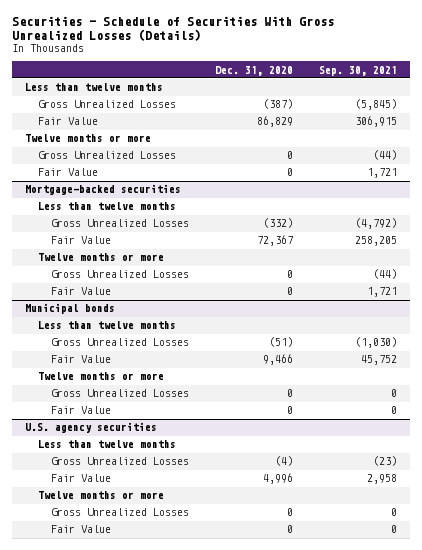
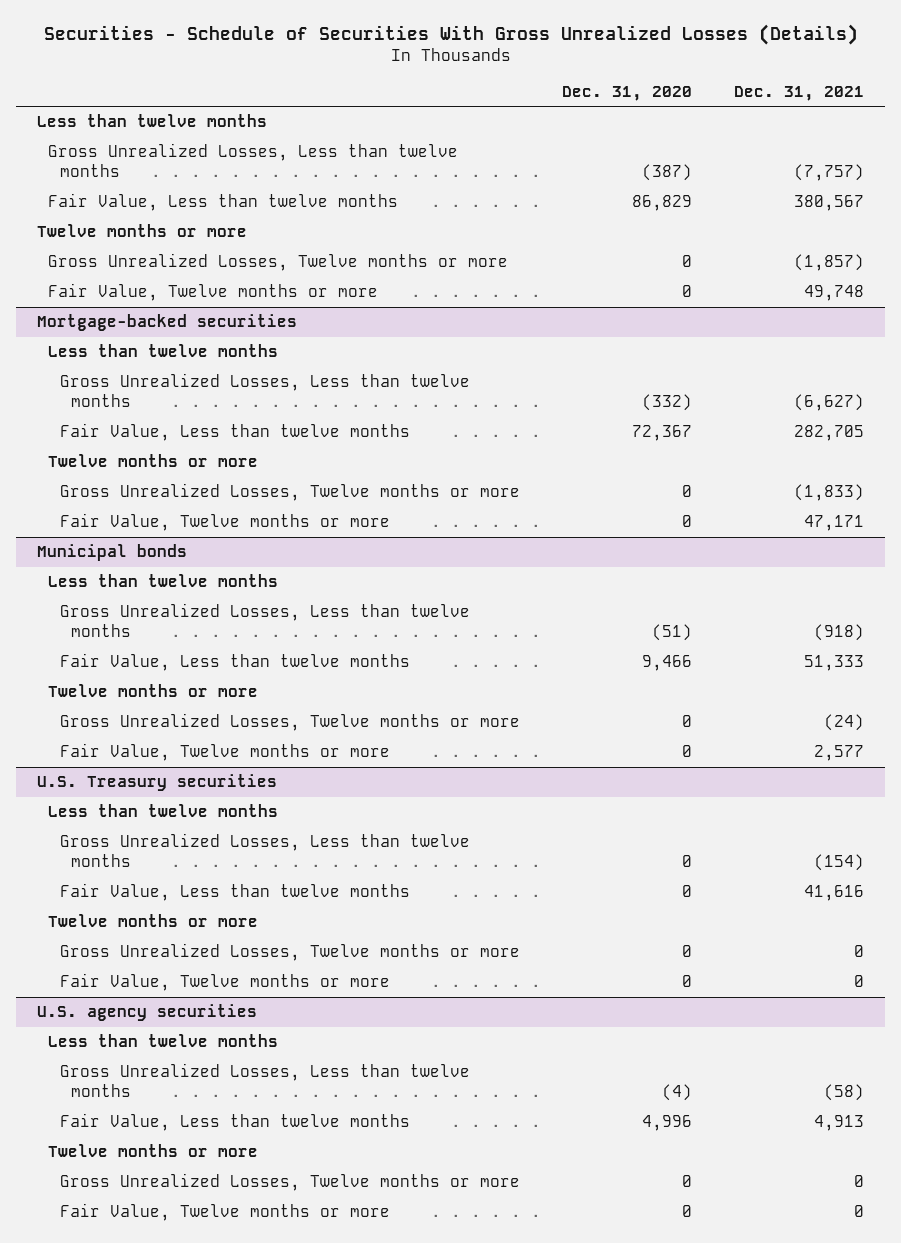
- | Dec. 31, 2020 | Sep. 30, 2021
+ | Dec. 31, 2020 | Dec. 31, 2021
- Gross Unrealized Losses | (387) | (5,845)
- Fair Value | 86,829 | 306,915
+ Gross Unrealized Losses, Less than twelve months | (387) | (7,757)
+ Fair Value, Less than twelve months | 86,829 | 380,567
- Gross Unrealized Losses | 0 | (44)
- Fair Value | 0 | 1,721
+ Gross Unrealized Losses, Twelve months or more | 0 | (1,857)
+ Fair Value, Twelve months or more | 0 | 49,748
@ Mortgage-backed securities
- Gross Unrealized Losses | (332) | (4,792)
- Fair Value | 72,367 | 258,205
+ Gross Unrealized Losses, Less than twelve months | (332) | (6,627)
+ Fair Value, Less than twelve months | 72,367 | 282,705
- Gross Unrealized Losses | 0 | (44)
- Fair Value | 0 | 1,721
+ Gross Unrealized Losses, Twelve months or more | 0 | (1,833)
+ Fair Value, Twelve months or more | 0 | 47,171
@ Municipal bonds
- Gross Unrealized Losses | (51) | (1,030)
- Fair Value | 9,466 | 45,752
+ Gross Unrealized Losses, Less than twelve months | (51) | (918)
+ Fair Value, Less than twelve months | 9,466 | 51,333
- Gross Unrealized Losses | 0 | 0
- Fair Value | 0 | 0
+ Gross Unrealized Losses, Twelve months or more | 0 | (24)
+ Fair Value, Twelve months or more | 0 | 2,577
+ U.S. Treasury securities
+ Less than twelve months
+ Gross Unrealized Losses, Less than twelve months | 0 | (154)
+ Fair Value, Less than twelve months | 0 | 41,616
+ Twelve months or more
+ Gross Unrealized Losses, Twelve months or more | 0 | 0
+ Fair Value, Twelve months or more | 0 | 0
@ U.S. agency securities
- Gross Unrealized Losses | (4) | (23)
- Fair Value | 4,996 | 2,958
+ Gross Unrealized Losses, Less than twelve months | (4) | (58)
+ Fair Value, Less than twelve months | 4,996 | 4,913
- Gross Unrealized Losses | 0 | 0
- Fair Value | 0 | 0
+ Gross Unrealized Losses, Twelve months or more | 0 | 0
+ Fair Value, Twelve months or more | 0 | 0

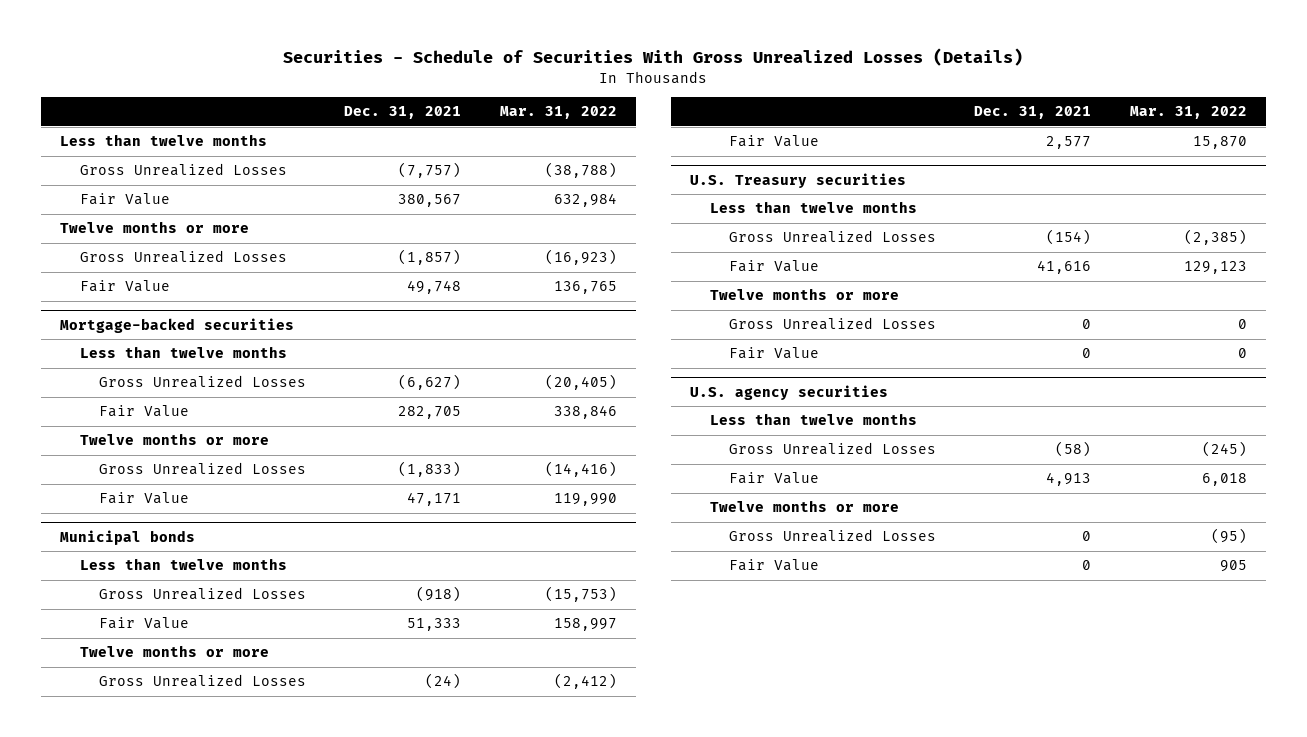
- | Dec. 31, 2020 | Dec. 31, 2021
+ | Dec. 31, 2021 | Mar. 31, 2022
- Gross Unrealized Losses, Less than twelve months | (387) | (7,757)
- Fair Value, Less than twelve months | 86,829 | 380,567
+ Gross Unrealized Losses | (7,757) | (38,788)
+ Fair Value | 380,567 | 632,984
- Gross Unrealized Losses, Twelve months or more | 0 | (1,857)
- Fair Value, Twelve months or more | 0 | 49,748
+ Gross Unrealized Losses | (1,857) | (16,923)
+ Fair Value | 49,748 | 136,765
@ Mortgage-backed securities
- Gross Unrealized Losses, Less than twelve months | (332) | (6,627)
- Fair Value, Less than twelve months | 72,367 | 282,705
+ Gross Unrealized Losses | (6,627) | (20,405)
+ Fair Value | 282,705 | 338,846
- Gross Unrealized Losses, Twelve months or more | 0 | (1,833)
- Fair Value, Twelve months or more | 0 | 47,171
+ Gross Unrealized Losses | (1,833) | (14,416)
+ Fair Value | 47,171 | 119,990
@ Municipal bonds
- Gross Unrealized Losses, Less than twelve months | (51) | (918)
- Fair Value, Less than twelve months | 9,466 | 51,333
+ Gross Unrealized Losses | (918) | (15,753)
+ Fair Value | 51,333 | 158,997
- Gross Unrealized Losses, Twelve months or more | 0 | (24)
- Fair Value, Twelve months or more | 0 | 2,577
+ Gross Unrealized Losses | (24) | (2,412)
+ Fair Value | 2,577 | 15,870
@ U.S. Treasury securities
- Gross Unrealized Losses, Less than twelve months | 0 | (154)
- Fair Value, Less than twelve months | 0 | 41,616
+ Gross Unrealized Losses | (154) | (2,385)
+ Fair Value | 41,616 | 129,123
- Gross Unrealized Losses, Twelve months or more | 0 | 0
- Fair Value, Twelve months or more | 0 | 0
+ Gross Unrealized Losses | 0 | 0
+ Fair Value | 0 | 0
@ U.S. agency securities
- Gross Unrealized Losses, Less than twelve months | (4) | (58)
- Fair Value, Less than twelve months | 4,996 | 4,913
+ Gross Unrealized Losses | (58) | (245)
+ Fair Value | 4,913 | 6,018
- Gross Unrealized Losses, Twelve months or more | 0 | 0
- Fair Value, Twelve months or more | 0 | 0
+ Gross Unrealized Losses | 0 | (95)
+ Fair Value | 0 | 905

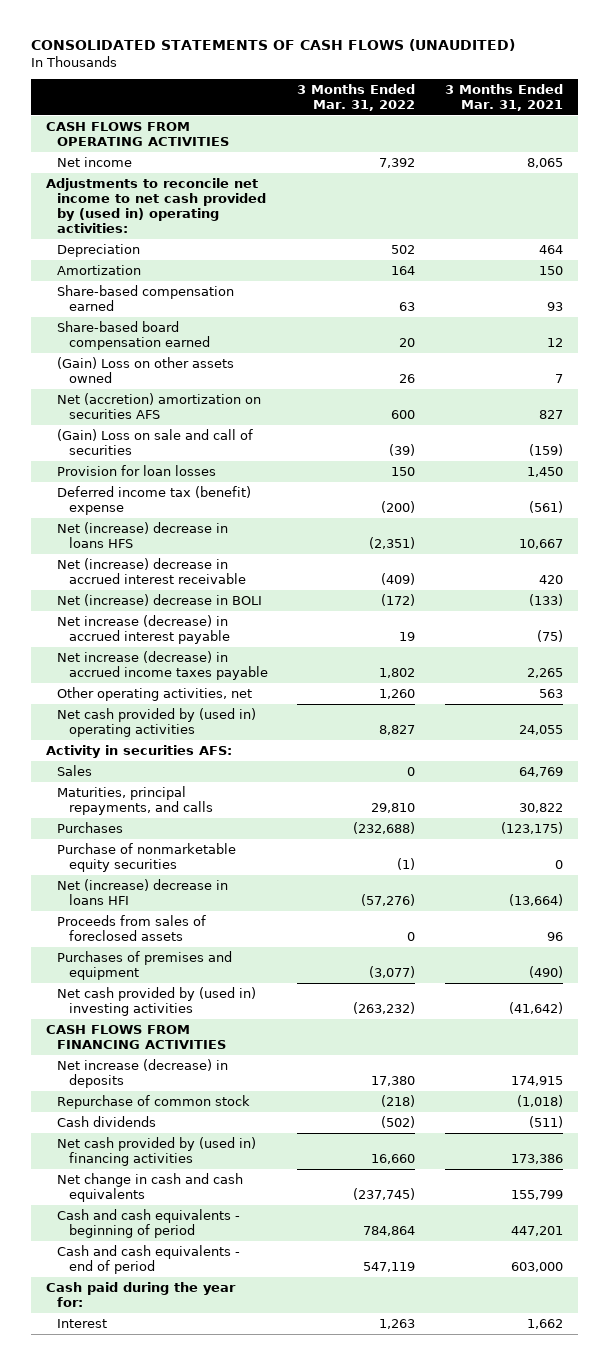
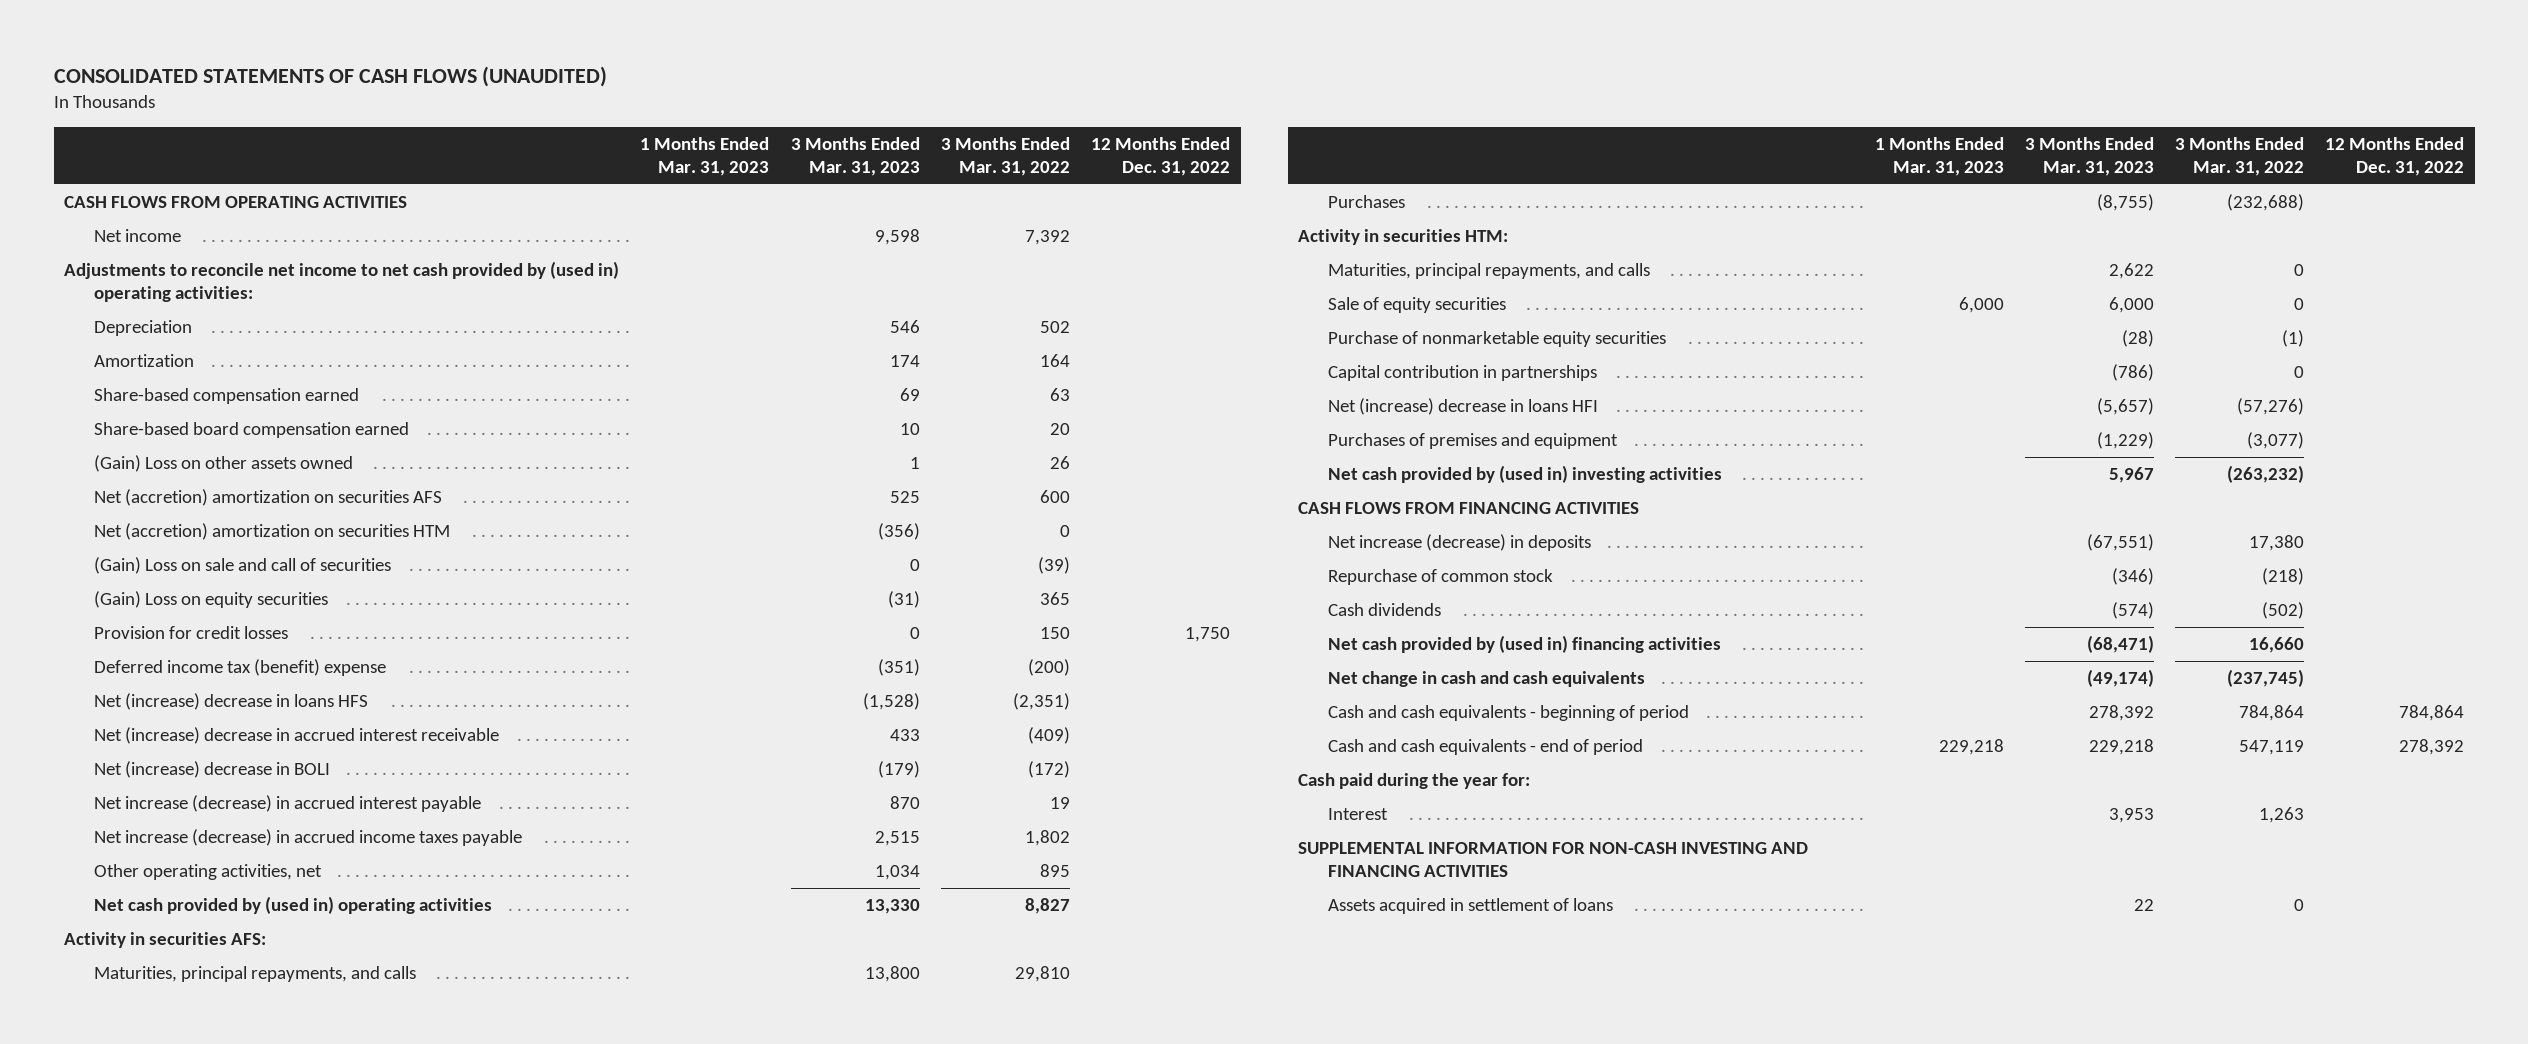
- | 3 Months Ended Mar. 31, 2022 | 3 Months Ended Mar. 31, 2021
+ | 1 Months Ended Mar. 31, 2023 | 3 Months Ended Mar. 31, 2023 | 3 Months Ended Mar. 31, 2022 | 12 Months Ended Dec. 31, 2022
+ Net (accretion) amortization on securities HTM | | (356) | 0 |
- Provision for loan losses | 150 | 1,450
+ (Gain) Loss on equity securities | | (31) | 365 |
+ Provision for credit losses | | 0 | 150 | 1,750
- Other operating activities, net | 1,260 | 563
+ Other operating activities, net | | 1,034 | 895 |
- Sales | 0 | 64,769
+ Activity in securities HTM:
+ Maturities, principal repayments, and calls | | 2,622 | 0 |
+ Sale of equity securities | 6,000 | 6,000 | 0 |
+ Capital contribution in partnerships | | (786) | 0 |
- Proceeds from sales of foreclosed assets | 0 | 96
+ SUPPLEMENTAL INFORMATION FOR NON-CASH INVESTING AND FINANCING ACTIVITIES
+ Assets acquired in settlement of loans | | 22 | 0 |

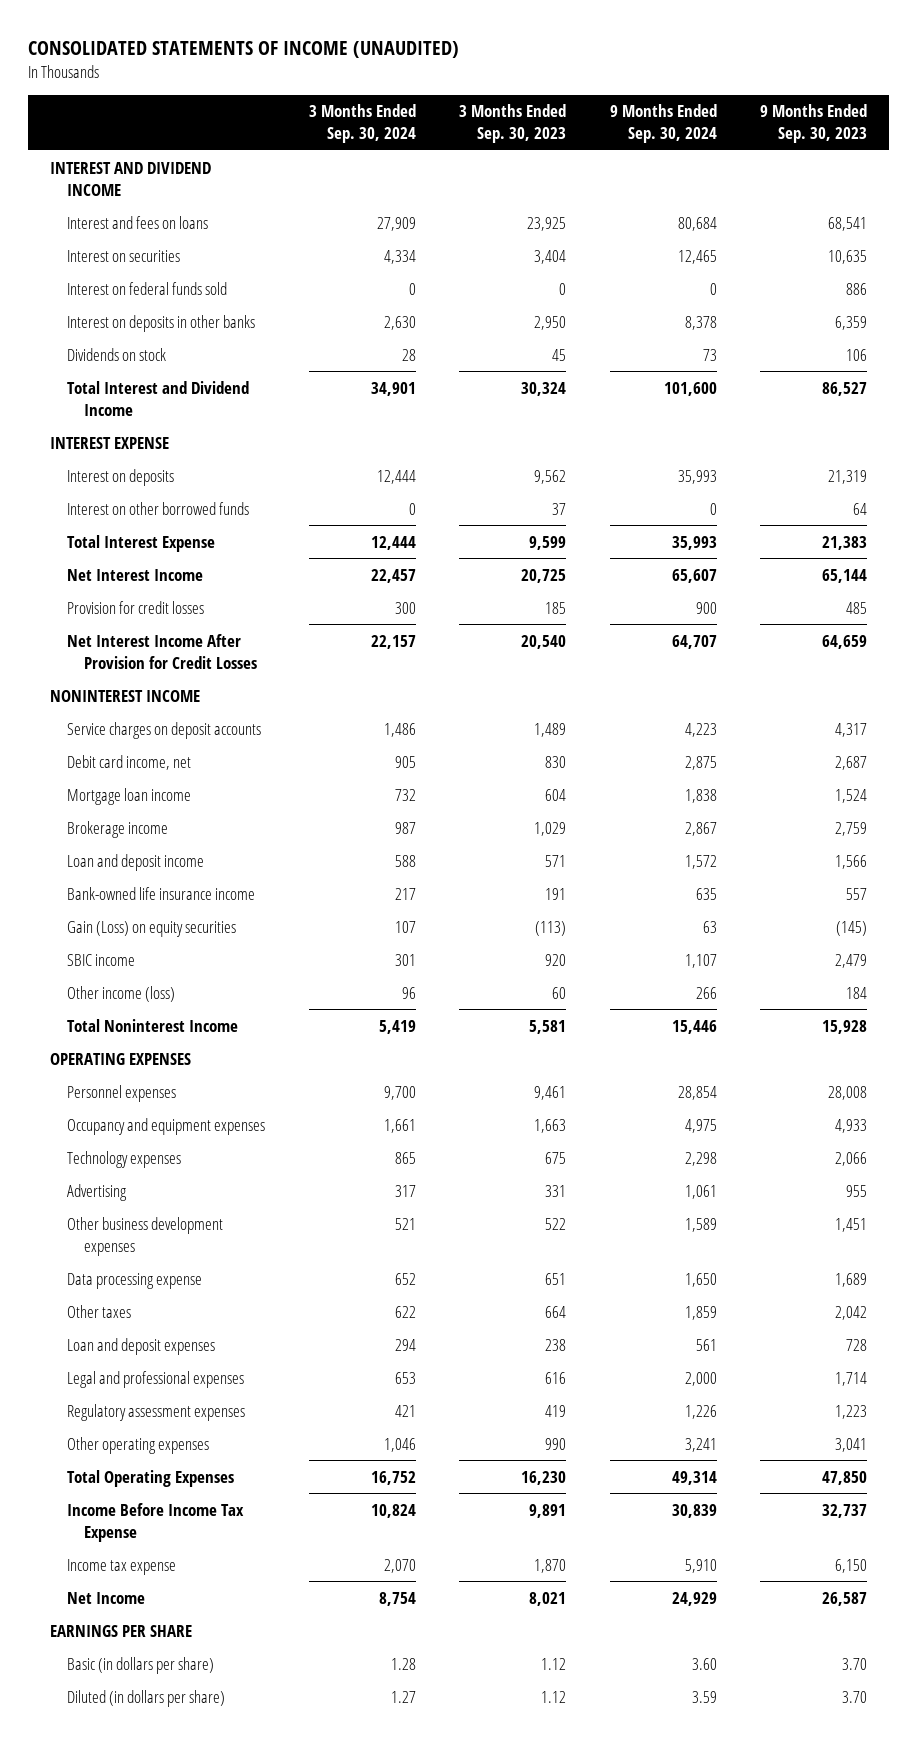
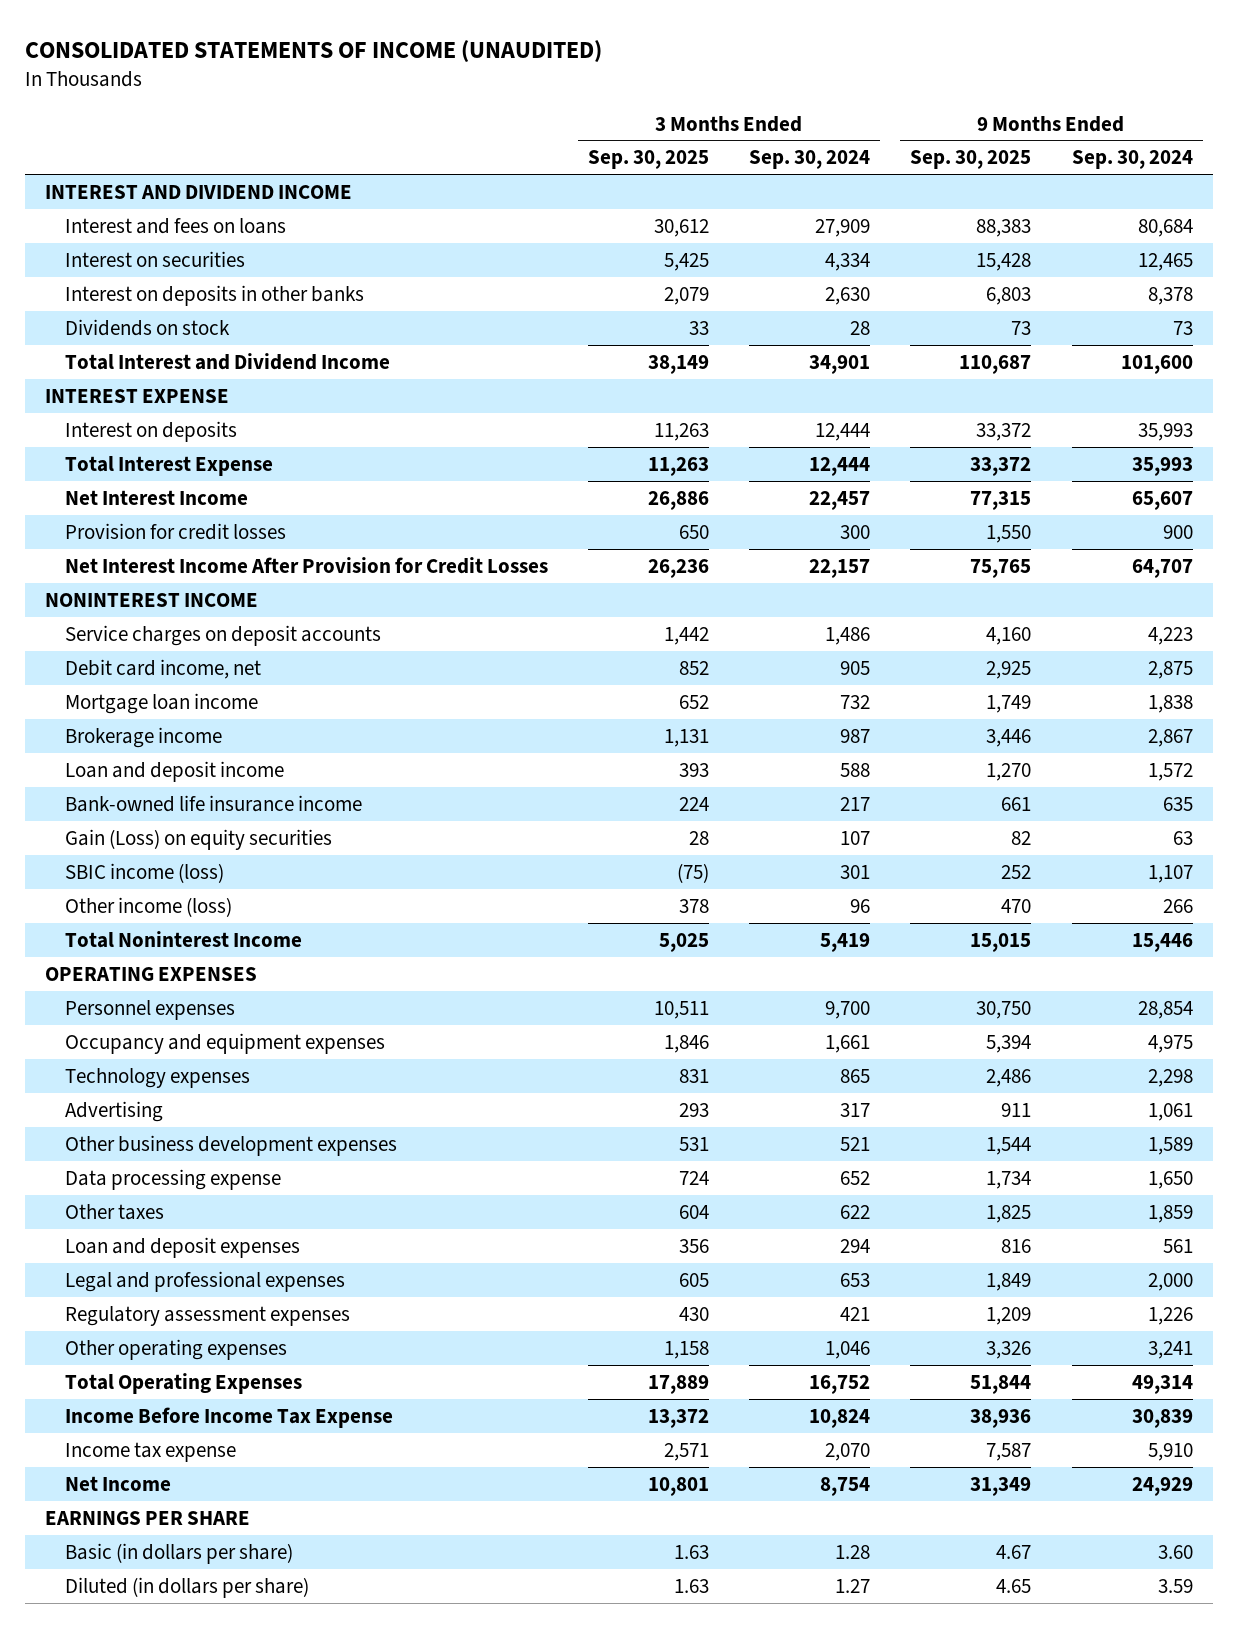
- | 3 Months Ended Sep. 30, 2024 | 3 Months Ended Sep. 30, 2023 | 9 Months Ended Sep. 30, 2024 | 9 Months Ended Sep. 30, 2023
+ | 3 Months Ended Sep. 30, 2025 | 3 Months Ended Sep. 30, 2024 | 9 Months Ended Sep. 30, 2025 | 9 Months Ended Sep. 30, 2024
- Interest on federal funds sold | 0 | 0 | 0 | 886
- Interest on other borrowed funds | 0 | 37 | 0 | 64
- SBIC income | 301 | 920 | 1,107 | 2,479
+ SBIC income (loss) | (75) | 301 | 252 | 1,107

